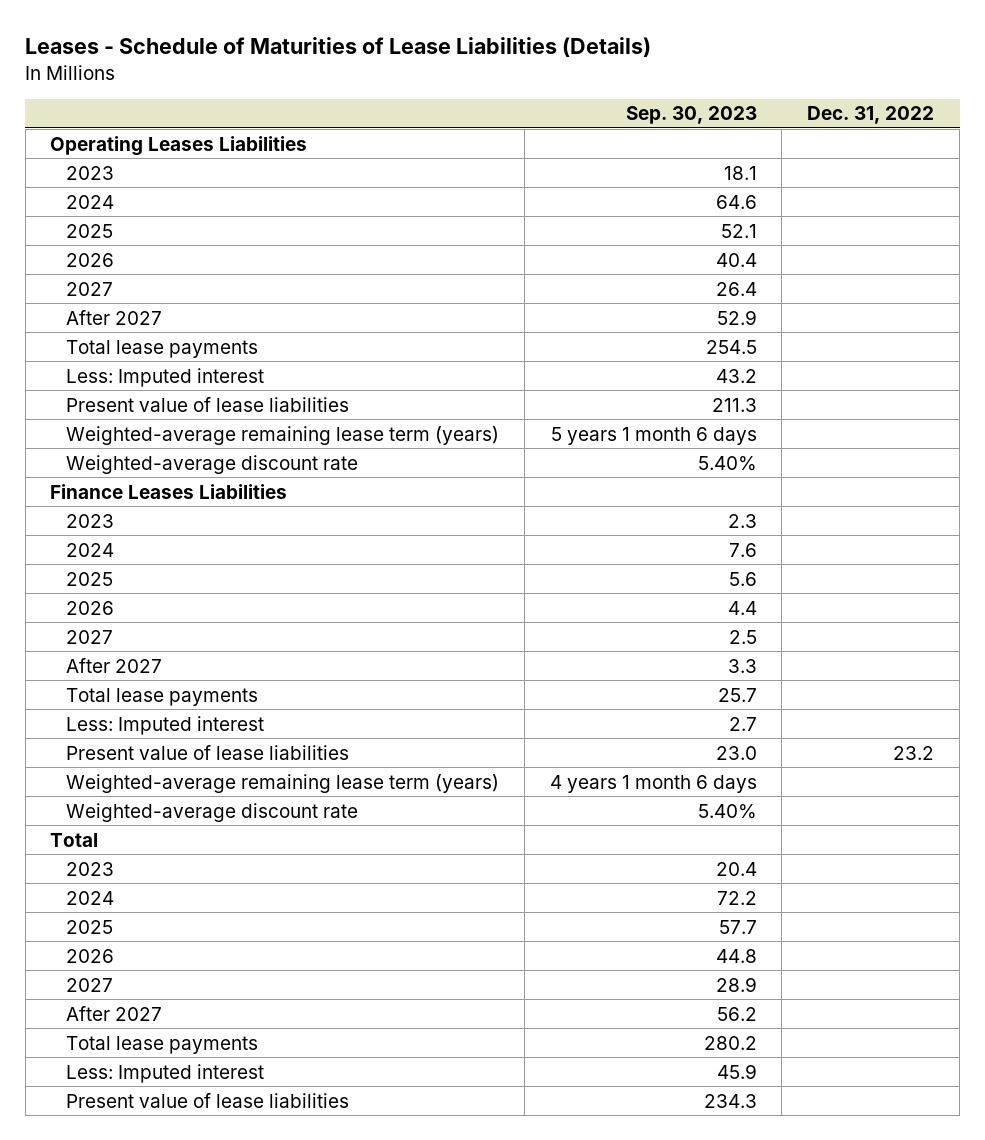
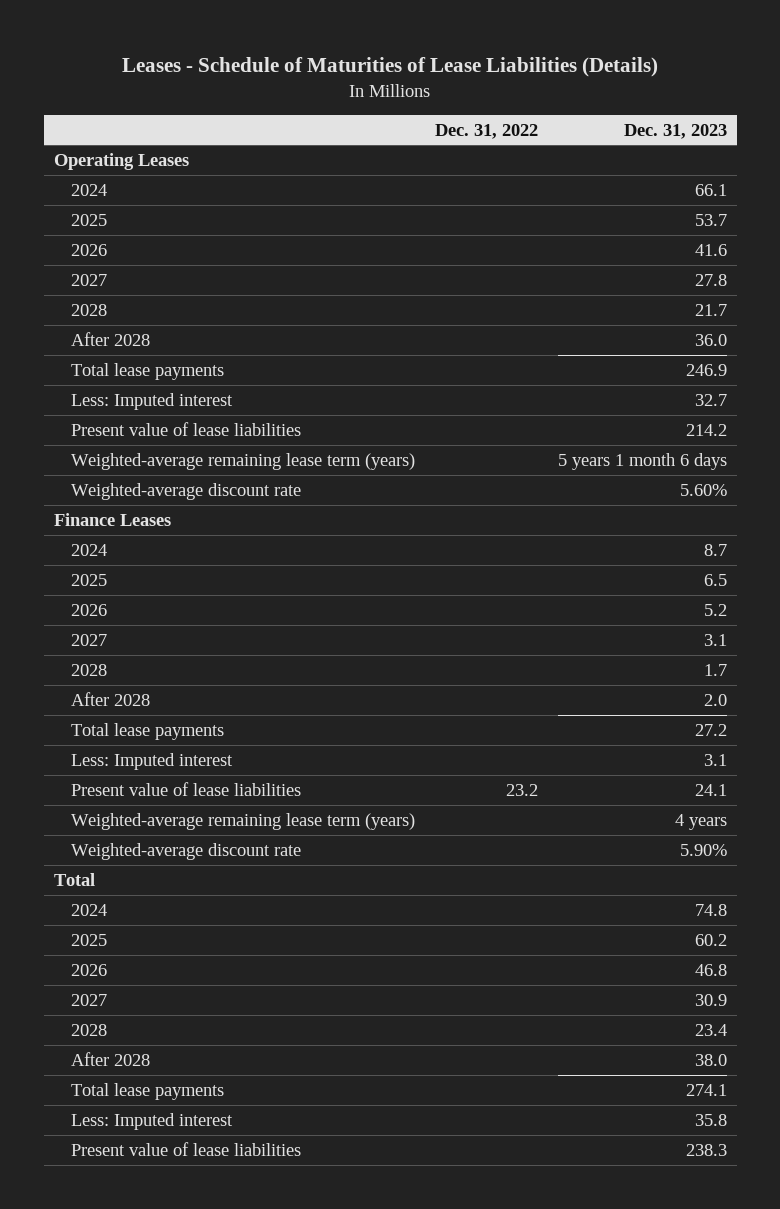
- | Sep. 30, 2023 | Dec. 31, 2022
+ | Dec. 31, 2022 | Dec. 31, 2023
- Operating Leases Liabilities
- 2023 | 18.1 |
+ Operating Leases
- After 2027 | 52.9 |
+ 2028 | | 21.7
+ After 2028 | | 36.0
- Finance Leases Liabilities
- 2023 | 2.3 |
+ Finance Leases
- After 2027 | 3.3 |
+ 2028 | | 1.7
+ After 2028 | | 2.0
- 2023 | 20.4 |
- After 2027 | 56.2 |
+ 2028 | | 23.4
+ After 2028 | | 38.0

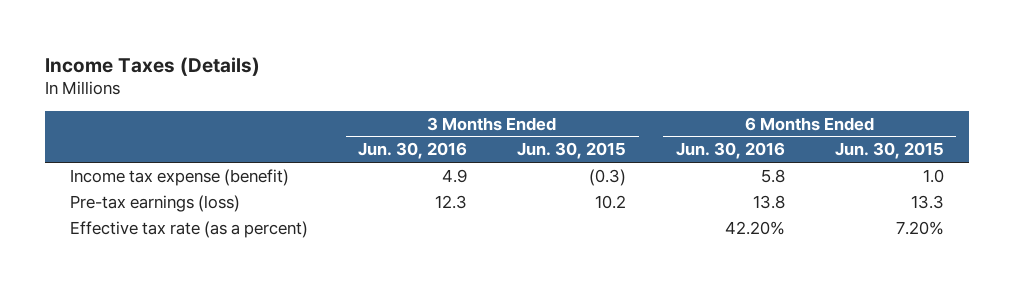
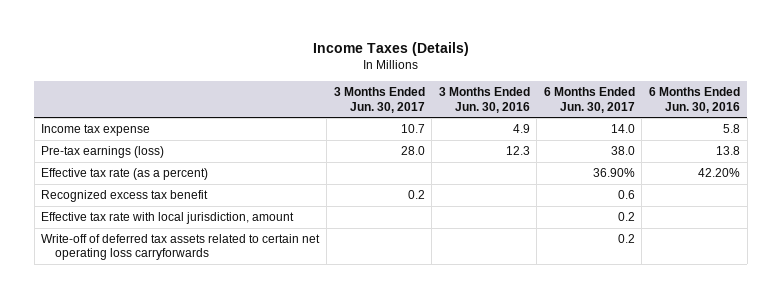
- | 3 Months Ended Jun. 30, 2016 | 3 Months Ended Jun. 30, 2015 | 6 Months Ended Jun. 30, 2016 | 6 Months Ended Jun. 30, 2015
+ | 3 Months Ended Jun. 30, 2017 | 3 Months Ended Jun. 30, 2016 | 6 Months Ended Jun. 30, 2017 | 6 Months Ended Jun. 30, 2016
- Income tax expense (benefit) | 4.9 | (0.3) | 5.8 | 1.0
+ Income tax expense | 10.7 | 4.9 | 14.0 | 5.8
+ Recognized excess tax benefit | 0.2 | | 0.6 |
+ Effective tax rate with local jurisdiction, amount | | | 0.2 |
+ Write-off of deferred tax assets related to certain net operating loss carryforwards | | | 0.2 |

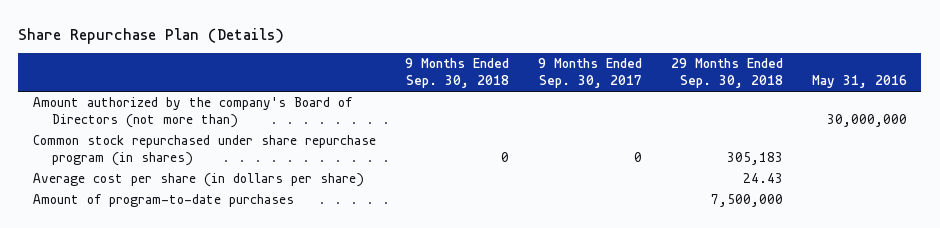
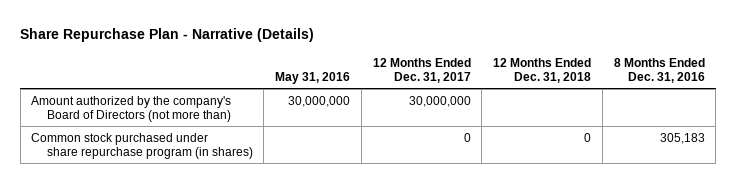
- Share Repurchase Plan (Details)
+ Share Repurchase Plan - Narrative (Details)
- | 9 Months Ended Sep. 30, 2018 | 9 Months Ended Sep. 30, 2017 | 29 Months Ended Sep. 30, 2018 | May 31, 2016
+ | May 31, 2016 | 12 Months Ended Dec. 31, 2017 | 12 Months Ended Dec. 31, 2018 | 8 Months Ended Dec. 31, 2016
- Common stock repurchased under share repurchase program (in shares) | 0 | 0 | 305,183 |
- Average cost per share (in dollars per share) | | | 24.43 |
- Amount of program-to-date purchases | | | 7,500,000 |
+ Common stock purchased under share repurchase program (in shares) | | 0 | 0 | 305,183

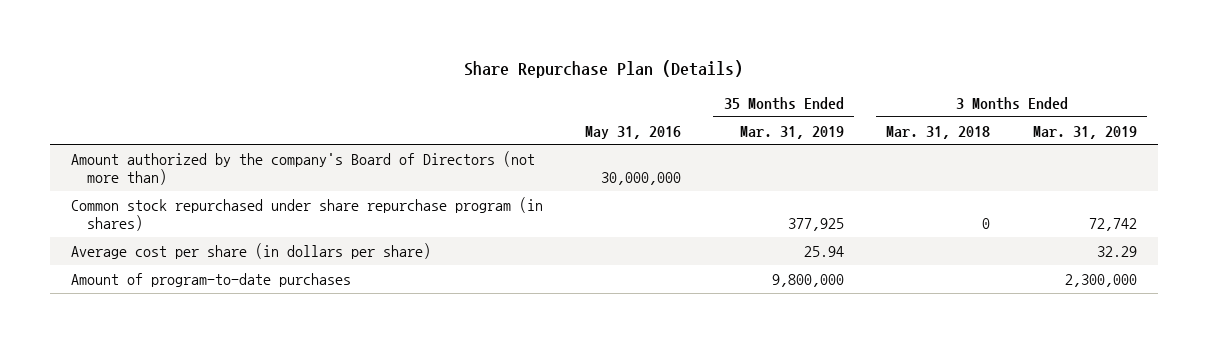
- Share Repurchase Plan - Narrative (Details)
+ Share Repurchase Plan (Details)
- | May 31, 2016 | 12 Months Ended Dec. 31, 2017 | 12 Months Ended Dec. 31, 2018 | 8 Months Ended Dec. 31, 2016
+ | May 31, 2016 | 35 Months Ended Mar. 31, 2019 | 3 Months Ended Mar. 31, 2018 | 3 Months Ended Mar. 31, 2019
- Common stock purchased under share repurchase program (in shares) | | 0 | 0 | 305,183
+ Common stock repurchased under share repurchase program (in shares) | | 377,925 | 0 | 72,742
+ Average cost per share (in dollars per share) | | 25.94 | | 32.29
+ Amount of program-to-date purchases | | 9,800,000 | | 2,300,000

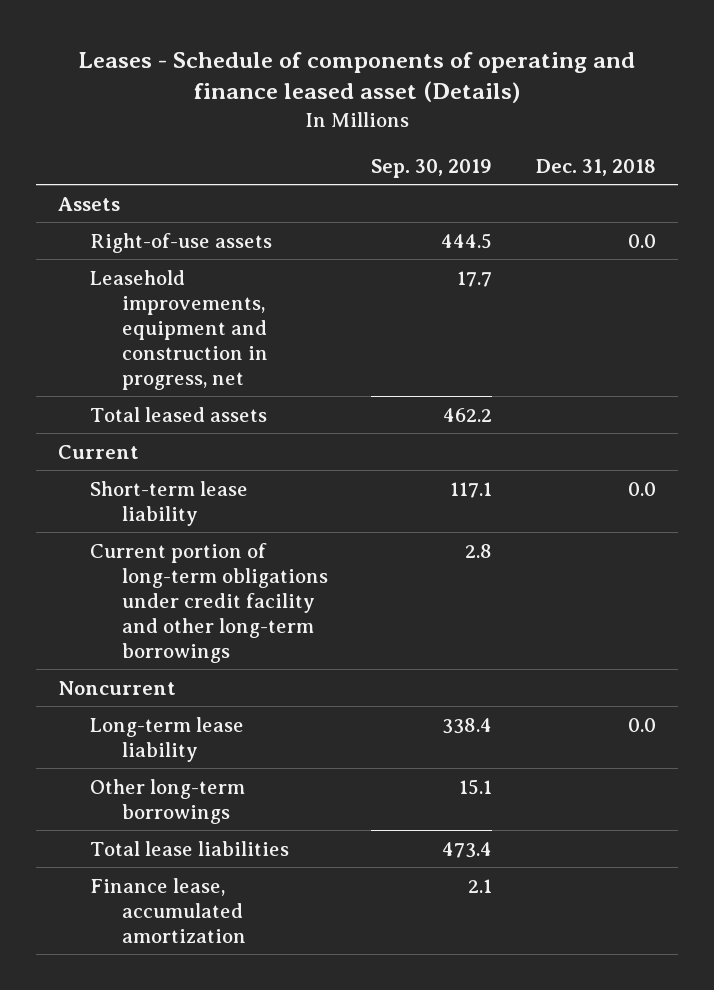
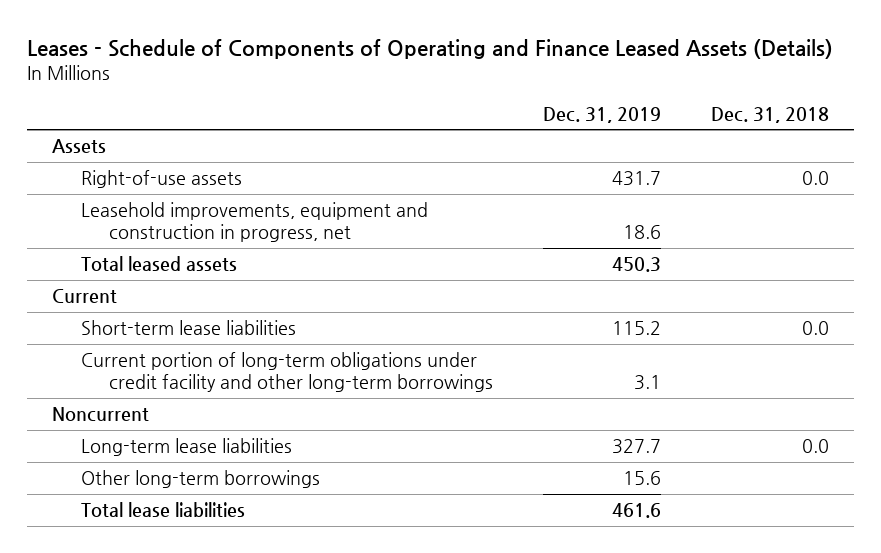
- Leases - Schedule of components of operating and finance leased asset (Details)
+ Leases - Schedule of Components of Operating and Finance Leased Assets (Details)
- | Sep. 30, 2019 | Dec. 31, 2018
+ | Dec. 31, 2019 | Dec. 31, 2018
- Short-term lease liability | 117.1 | 0.0
+ Short-term lease liabilities | 115.2 | 0.0
- Long-term lease liability | 338.4 | 0.0
+ Long-term lease liabilities | 327.7 | 0.0
- Finance lease, accumulated amortization | 2.1 |

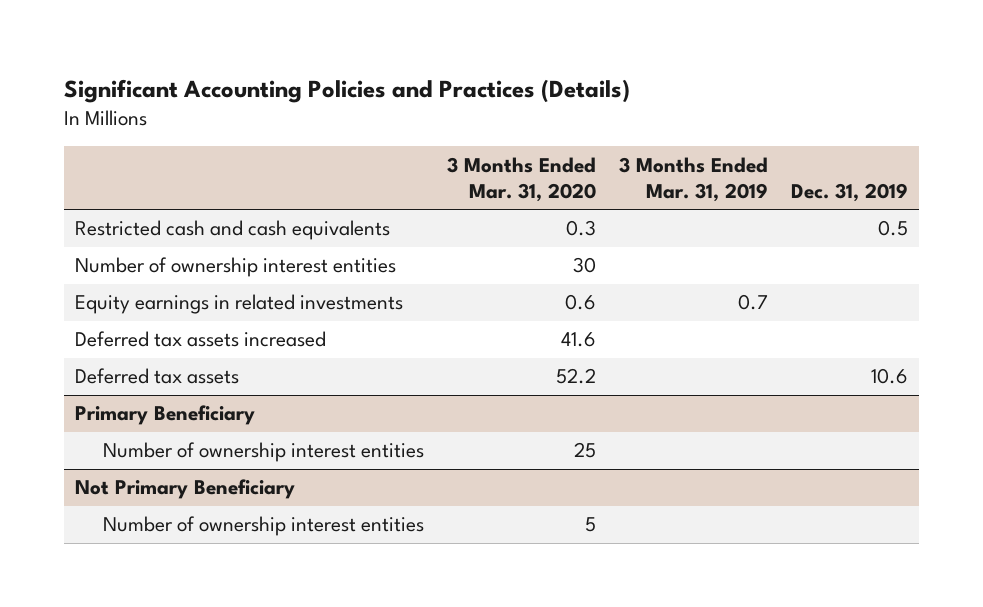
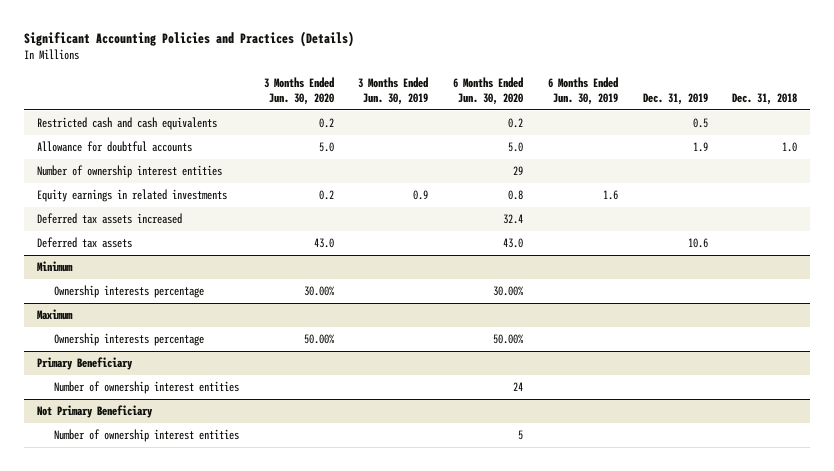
- | 3 Months Ended Mar. 31, 2020 | 3 Months Ended Mar. 31, 2019 | Dec. 31, 2019
+ | 3 Months Ended Jun. 30, 2020 | 3 Months Ended Jun. 30, 2019 | 6 Months Ended Jun. 30, 2020 | 6 Months Ended Jun. 30, 2019 | Dec. 31, 2019 | Dec. 31, 2018
+ Allowance for doubtful accounts | 5.0 | | 5.0 | | 1.9 | 1.0
+ Minimum
+ Ownership interests percentage | 30.00% | | 30.00% | | |
+ Maximum
+ Ownership interests percentage | 50.00% | | 50.00% | | |

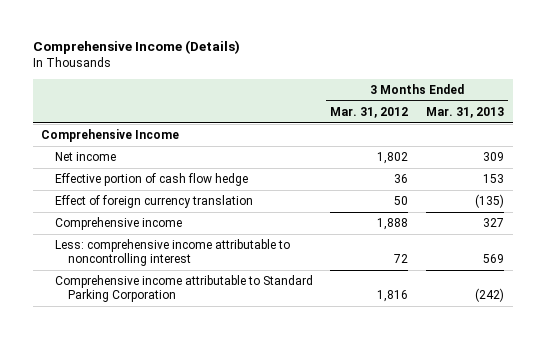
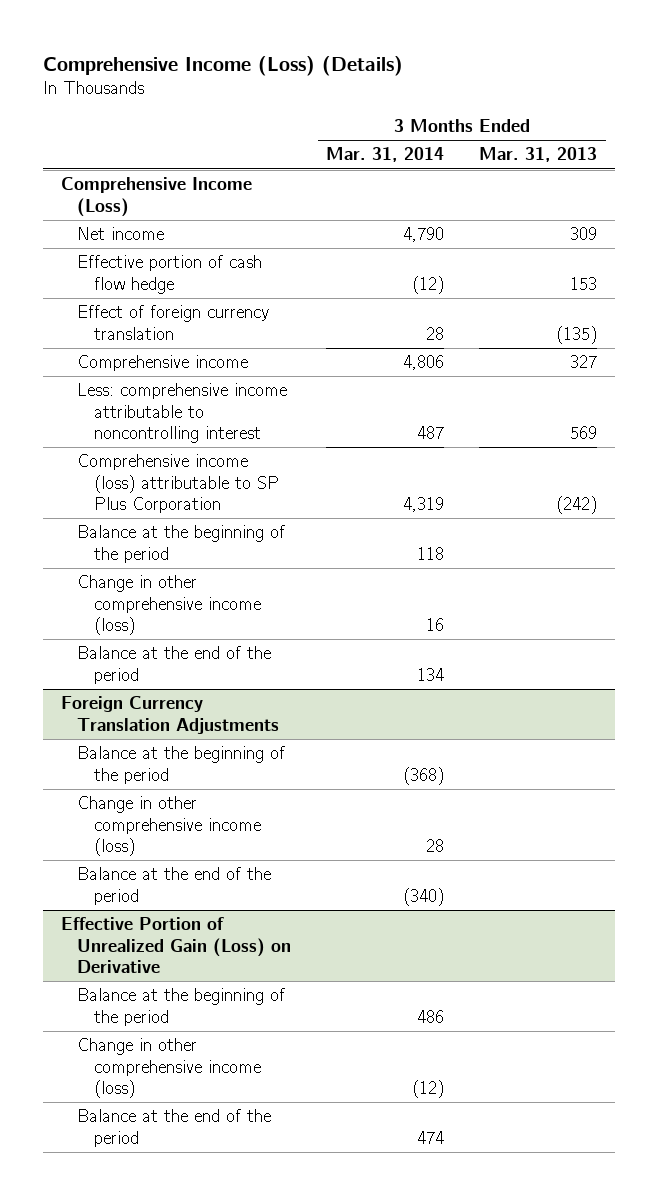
- Comprehensive Income (Details)
+ Comprehensive Income (Loss) (Details)
- | 3 Months Ended Mar. 31, 2012 | 3 Months Ended Mar. 31, 2013
+ | 3 Months Ended Mar. 31, 2014 | 3 Months Ended Mar. 31, 2013
- Comprehensive Income
+ Comprehensive Income (Loss)
- Comprehensive income attributable to Standard Parking Corporation | 1,816 | (242)
+ Comprehensive income (loss) attributable to SP Plus Corporation | 4,319 | (242)
+ Balance at the beginning of the period | 118 |
+ Change in other comprehensive income (loss) | 16 |
+ Balance at the end of the period | 134 |
+ Foreign Currency Translation Adjustments
+ Balance at the beginning of the period | (368) |
+ Change in other comprehensive income (loss) | 28 |
+ Balance at the end of the period | (340) |
+ Effective Portion of Unrealized Gain (Loss) on Derivative
+ Balance at the beginning of the period | 486 |
+ Change in other comprehensive income (loss) | (12) |
+ Balance at the end of the period | 474 |

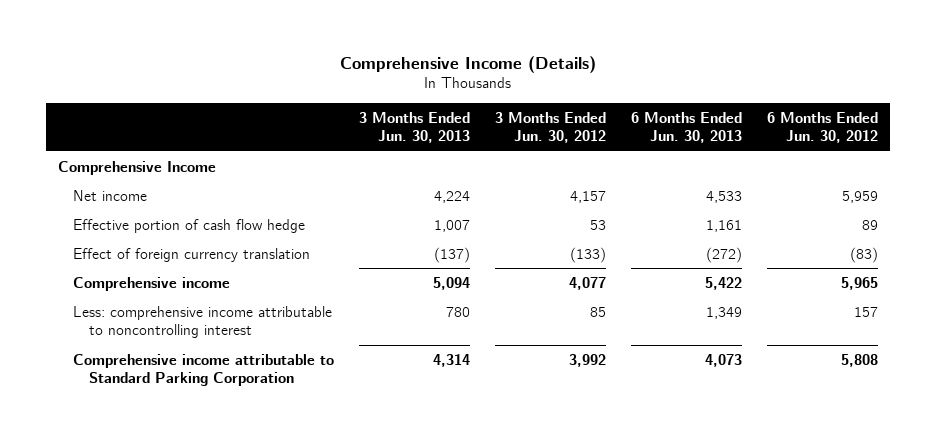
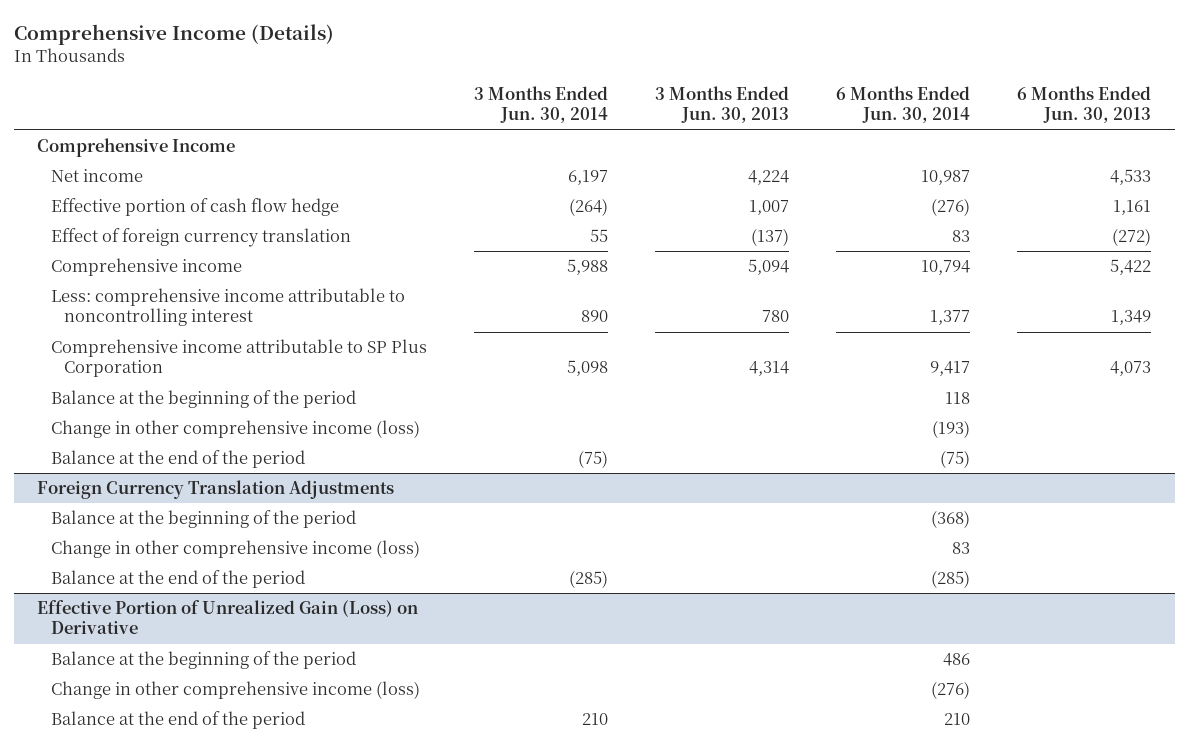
- | 3 Months Ended Jun. 30, 2013 | 3 Months Ended Jun. 30, 2012 | 6 Months Ended Jun. 30, 2013 | 6 Months Ended Jun. 30, 2012
+ | 3 Months Ended Jun. 30, 2014 | 3 Months Ended Jun. 30, 2013 | 6 Months Ended Jun. 30, 2014 | 6 Months Ended Jun. 30, 2013
- Comprehensive income attributable to Standard Parking Corporation | 4,314 | 3,992 | 4,073 | 5,808
+ Comprehensive income attributable to SP Plus Corporation | 5,098 | 4,314 | 9,417 | 4,073
+ Balance at the beginning of the period | | | 118 |
+ Change in other comprehensive income (loss) | | | (193) |
+ Balance at the end of the period | (75) | | (75) |
+ Foreign Currency Translation Adjustments
+ Balance at the beginning of the period | | | (368) |
+ Change in other comprehensive income (loss) | | | 83 |
+ Balance at the end of the period | (285) | | (285) |
+ Effective Portion of Unrealized Gain (Loss) on Derivative
+ Balance at the beginning of the period | | | 486 |
+ Change in other comprehensive income (loss) | | | (276) |
+ Balance at the end of the period | 210 | | 210 |

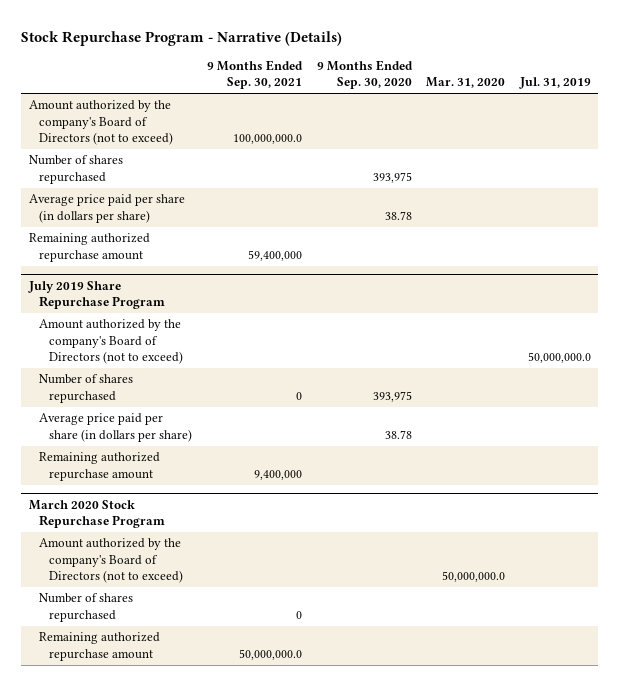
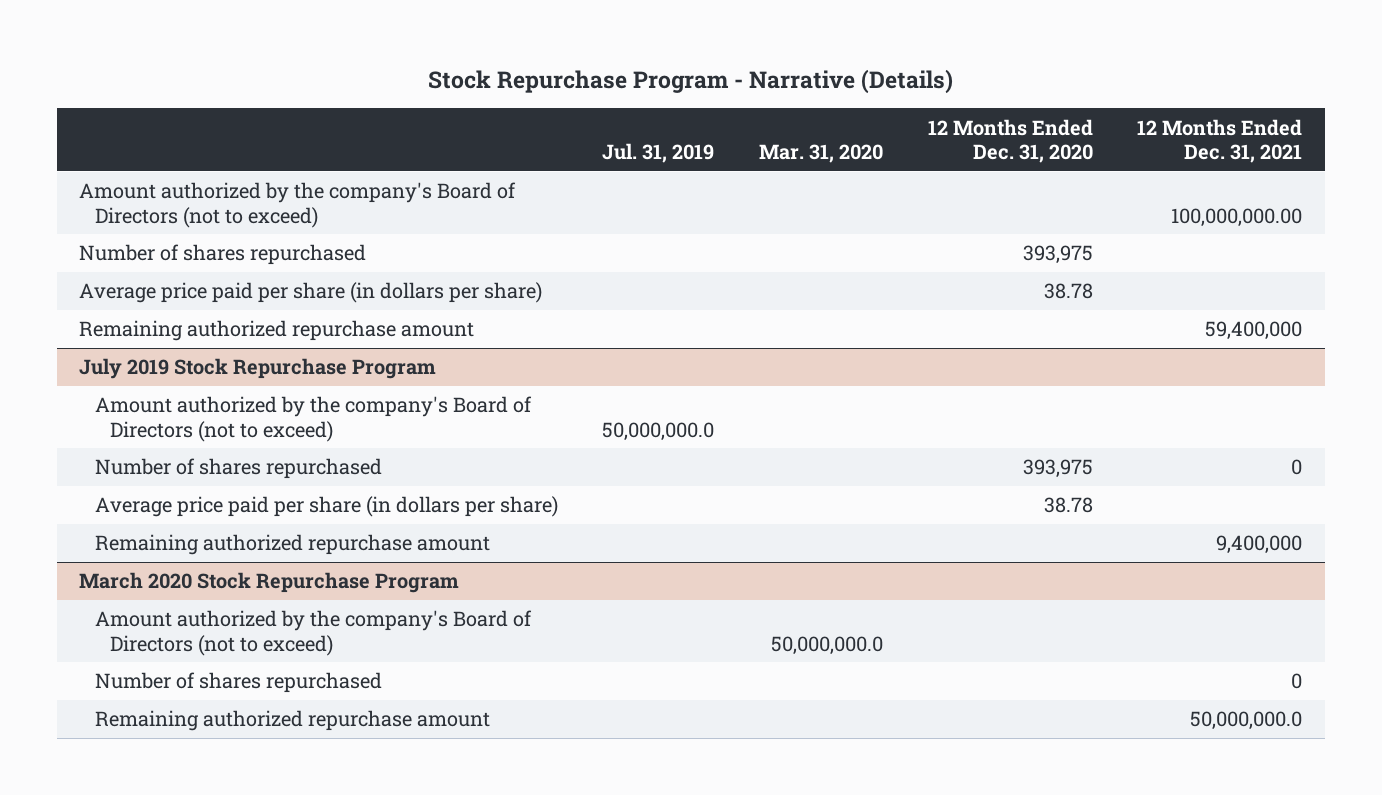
- | 9 Months Ended Sep. 30, 2021 | 9 Months Ended Sep. 30, 2020 | Mar. 31, 2020 | Jul. 31, 2019
+ | Jul. 31, 2019 | Mar. 31, 2020 | 12 Months Ended Dec. 31, 2020 | 12 Months Ended Dec. 31, 2021
- July 2019 Share Repurchase Program
+ July 2019 Stock Repurchase Program

